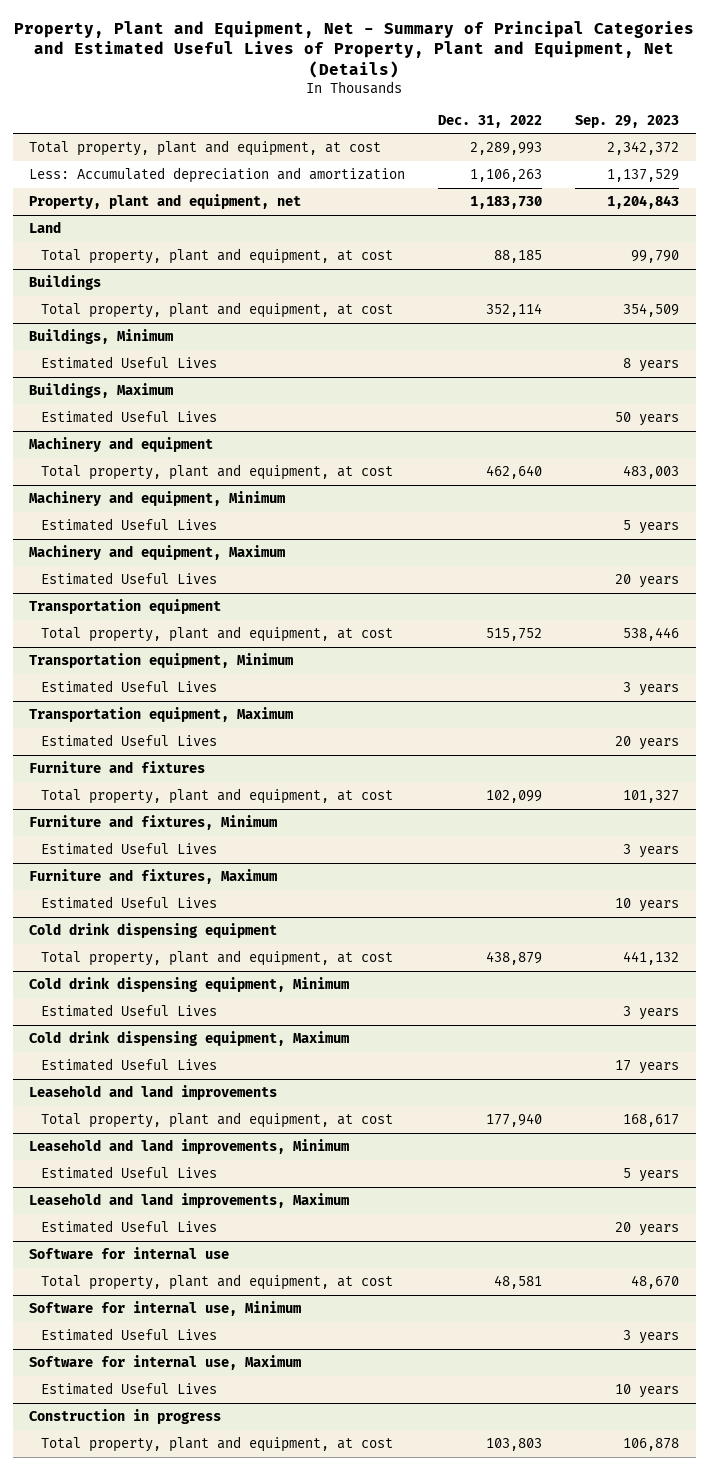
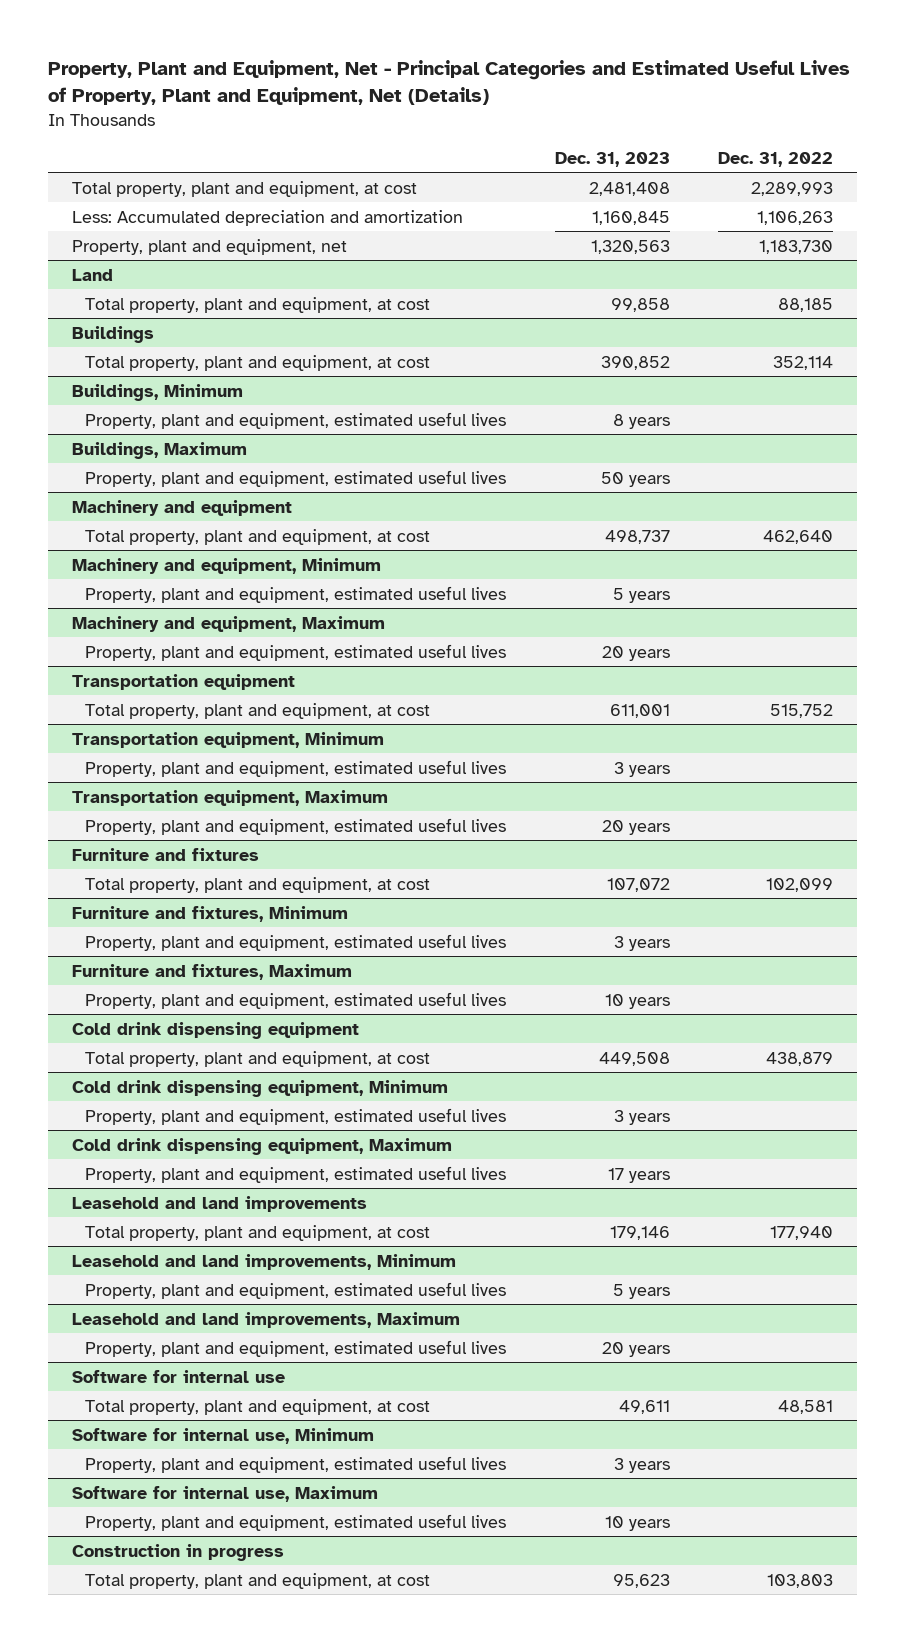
- Property, Plant and Equipment, Net - Summary of Principal Categories and Estimated Useful Lives of Property, Plant and Equipment, Net (Details)
+ Property, Plant and Equipment, Net - Principal Categories and Estimated Useful Lives of Property, Plant and Equipment, Net (Details)
- | Dec. 31, 2022 | Sep. 29, 2023
+ | Dec. 31, 2023 | Dec. 31, 2022
@ Buildings, Minimum
- Estimated Useful Lives | | 8 years
+ Property, plant and equipment, estimated useful lives | 8 years |
@ Buildings, Maximum
- Estimated Useful Lives | | 50 years
+ Property, plant and equipment, estimated useful lives | 50 years |
@ Machinery and equipment, Minimum
- Estimated Useful Lives | | 5 years
+ Property, plant and equipment, estimated useful lives | 5 years |
@ Machinery and equipment, Maximum
- Estimated Useful Lives | | 20 years
+ Property, plant and equipment, estimated useful lives | 20 years |
@ Transportation equipment, Minimum
- Estimated Useful Lives | | 3 years
+ Property, plant and equipment, estimated useful lives | 3 years |
@ Transportation equipment, Maximum
- Estimated Useful Lives | | 20 years
+ Property, plant and equipment, estimated useful lives | 20 years |
@ Furniture and fixtures, Minimum
- Estimated Useful Lives | | 3 years
+ Property, plant and equipment, estimated useful lives | 3 years |
@ Furniture and fixtures, Maximum
- Estimated Useful Lives | | 10 years
+ Property, plant and equipment, estimated useful lives | 10 years |
@ Cold drink dispensing equipment, Minimum
- Estimated Useful Lives | | 3 years
+ Property, plant and equipment, estimated useful lives | 3 years |
@ Cold drink dispensing equipment, Maximum
- Estimated Useful Lives | | 17 years
+ Property, plant and equipment, estimated useful lives | 17 years |
@ Leasehold and land improvements, Minimum
- Estimated Useful Lives | | 5 years
+ Property, plant and equipment, estimated useful lives | 5 years |
@ Leasehold and land improvements, Maximum
- Estimated Useful Lives | | 20 years
+ Property, plant and equipment, estimated useful lives | 20 years |
@ Software for internal use, Minimum
- Estimated Useful Lives | | 3 years
+ Property, plant and equipment, estimated useful lives | 3 years |
@ Software for internal use, Maximum
- Estimated Useful Lives | | 10 years
+ Property, plant and equipment, estimated useful lives | 10 years |

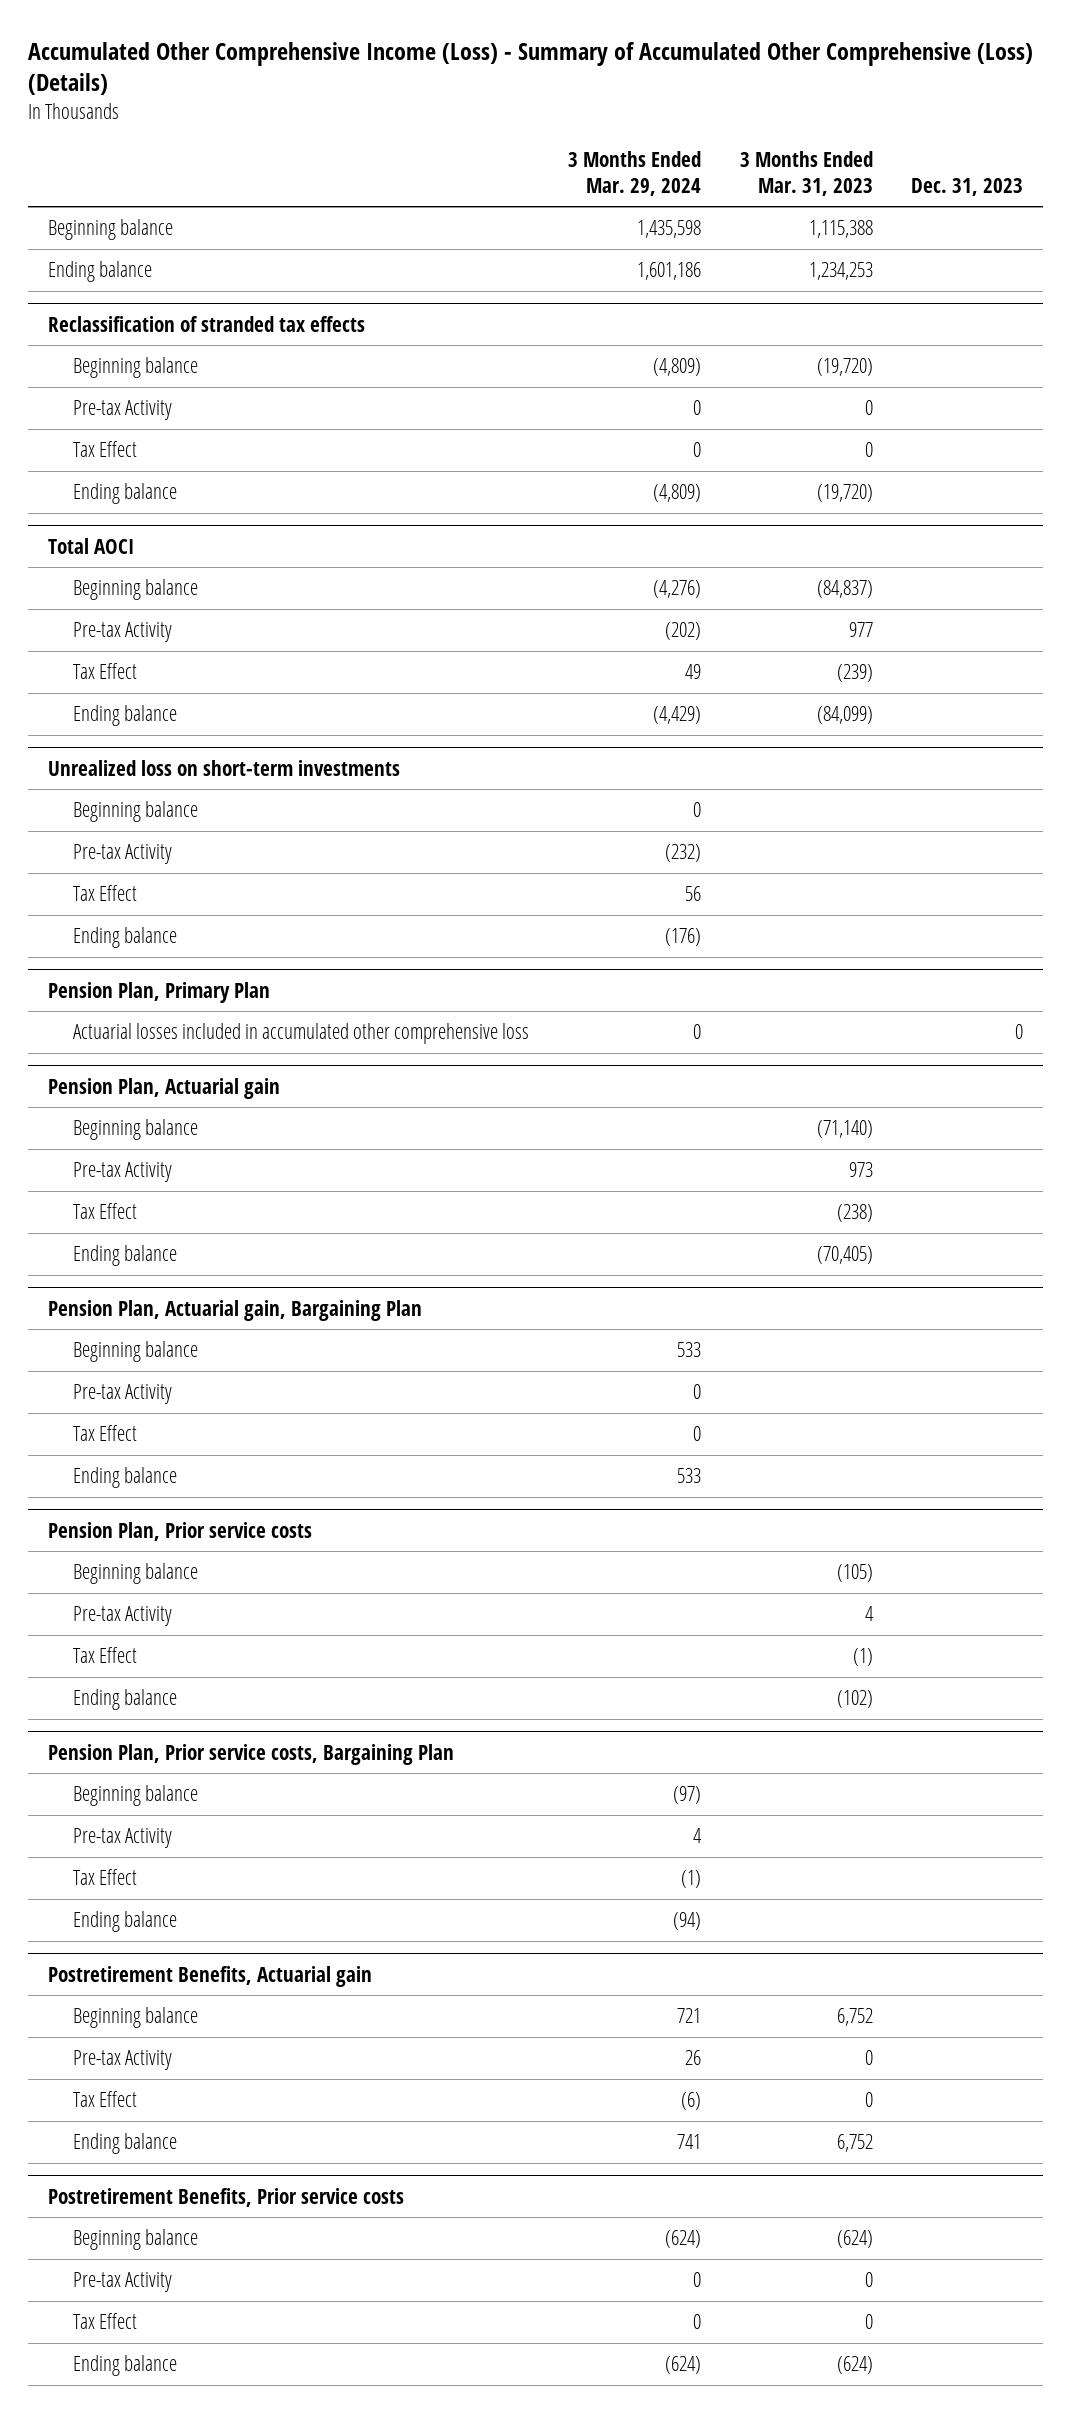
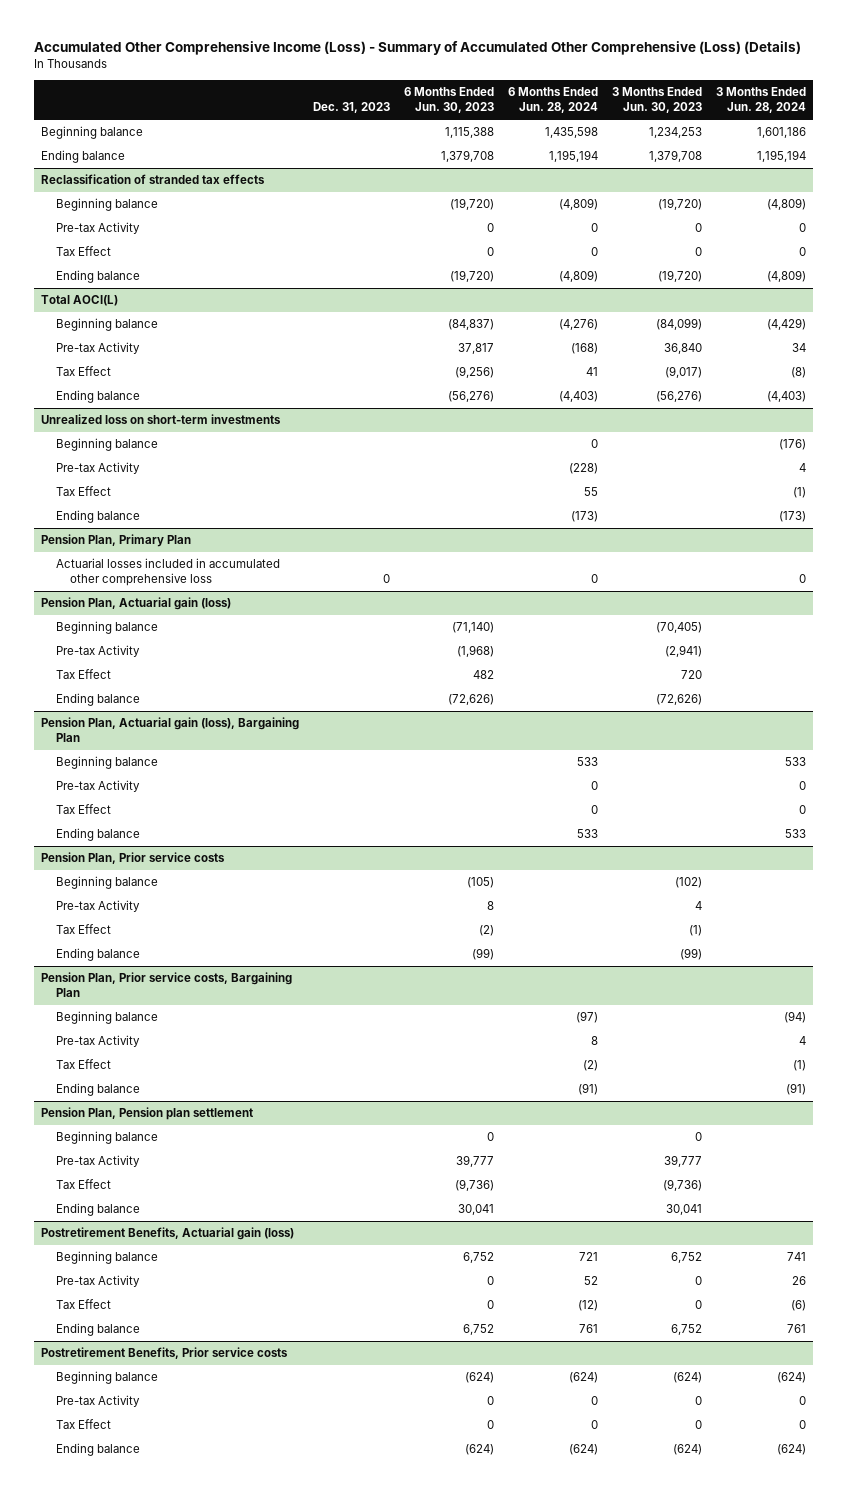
- | 3 Months Ended Mar. 29, 2024 | 3 Months Ended Mar. 31, 2023 | Dec. 31, 2023
+ | Dec. 31, 2023 | 6 Months Ended Jun. 30, 2023 | 6 Months Ended Jun. 28, 2024 | 3 Months Ended Jun. 30, 2023 | 3 Months Ended Jun. 28, 2024
- Total AOCI
+ Total AOCI(L)
- Pension Plan, Actuarial gain
+ Pension Plan, Actuarial gain (loss)
- Pension Plan, Actuarial gain, Bargaining Plan
+ Pension Plan, Actuarial gain (loss), Bargaining Plan
- Postretirement Benefits, Actuarial gain
+ Pension Plan, Pension plan settlement
+ Beginning balance | | 0 | | 0 |
+ Pre-tax Activity | | 39,777 | | 39,777 |
+ Tax Effect | | (9,736) | | (9,736) |
+ Ending balance | | 30,041 | | 30,041 |
+ Postretirement Benefits, Actuarial gain (loss)

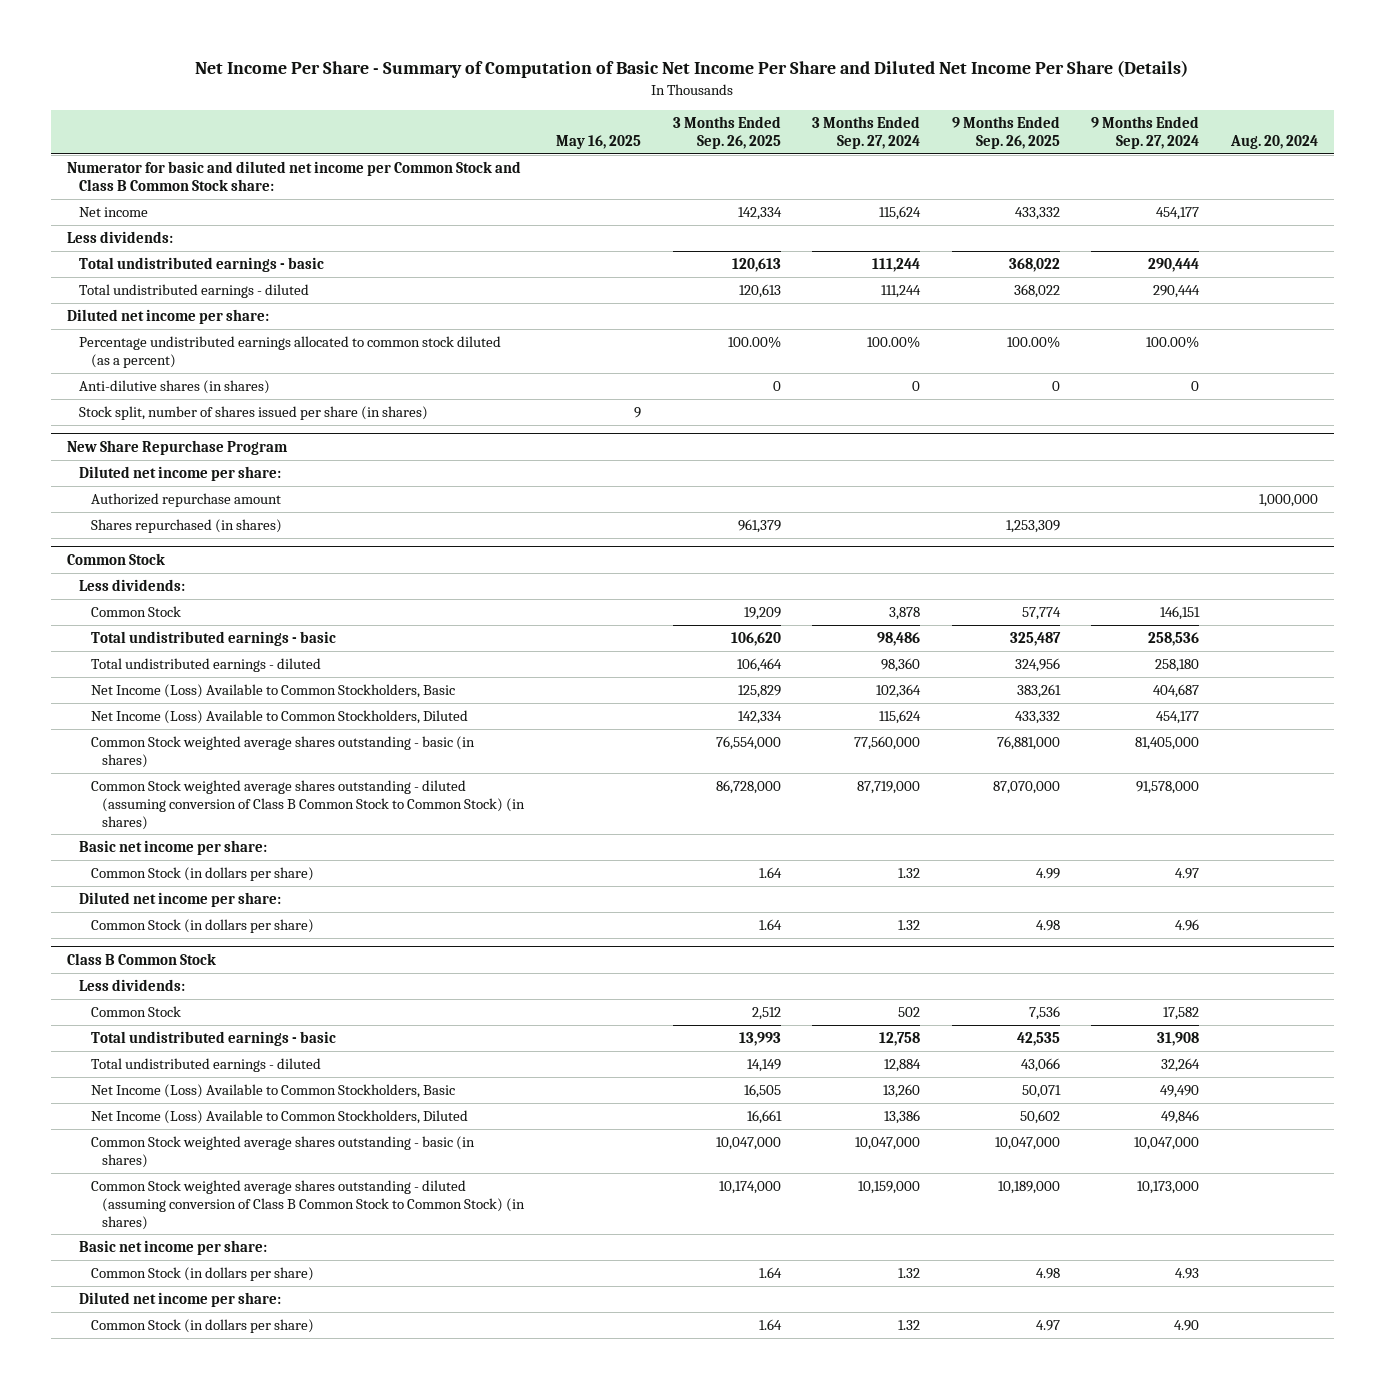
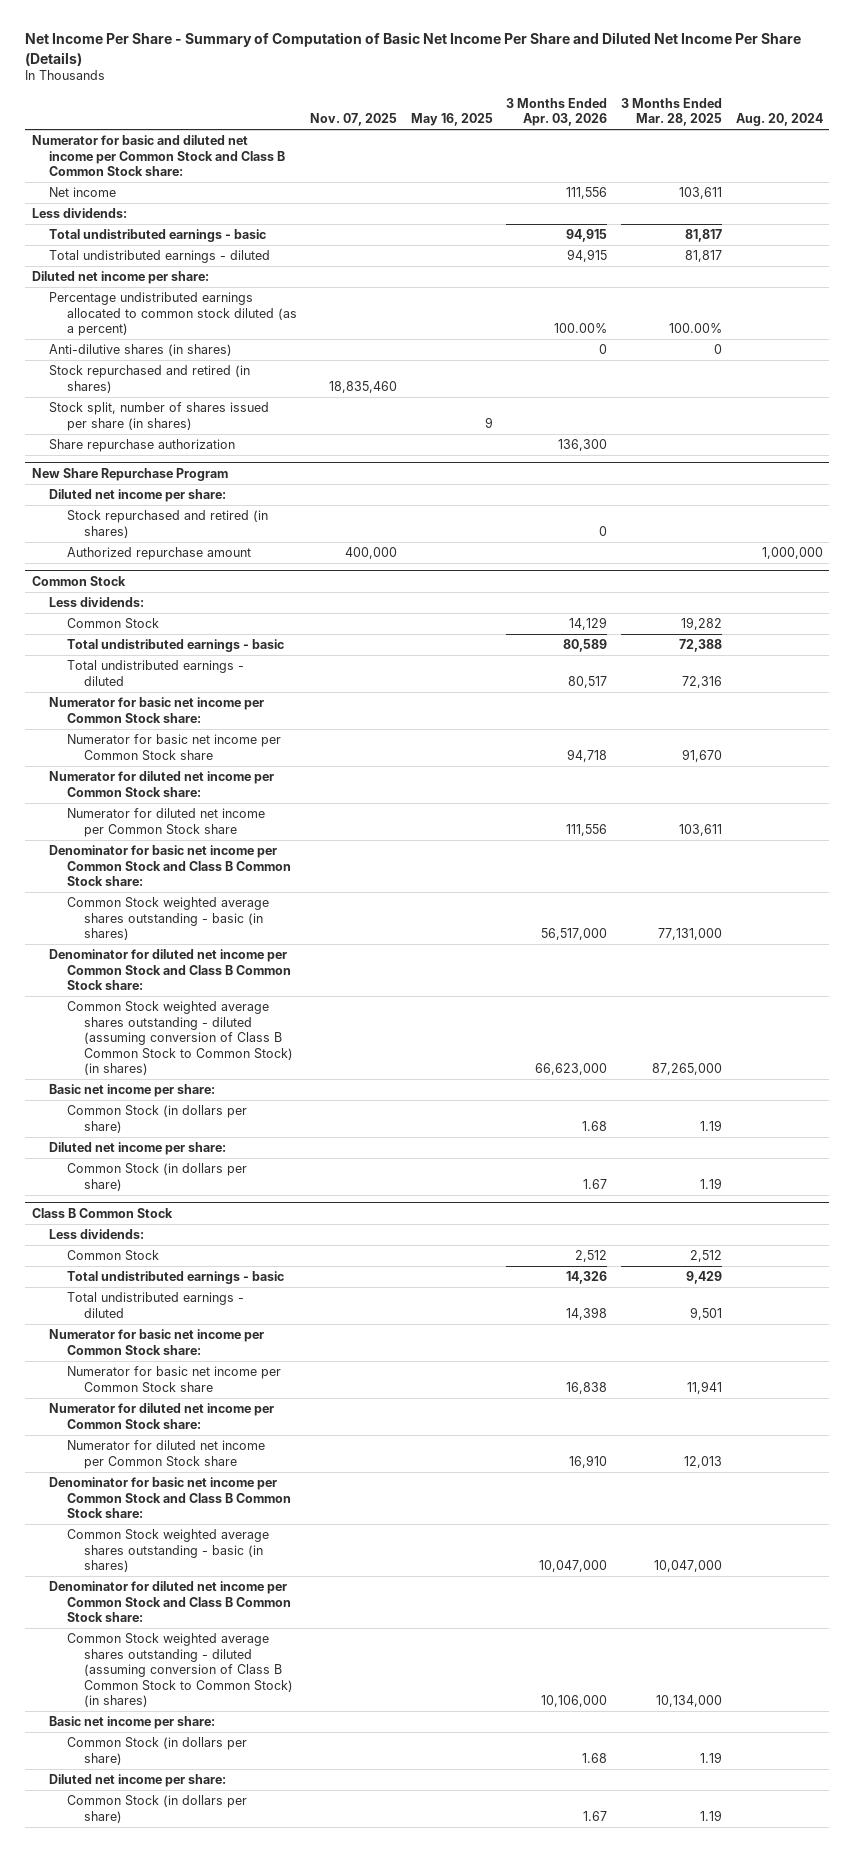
- | May 16, 2025 | 3 Months Ended Sep. 26, 2025 | 3 Months Ended Sep. 27, 2024 | 9 Months Ended Sep. 26, 2025 | 9 Months Ended Sep. 27, 2024 | Aug. 20, 2024
+ | Nov. 07, 2025 | May 16, 2025 | 3 Months Ended Apr. 03, 2026 | 3 Months Ended Mar. 28, 2025 | Aug. 20, 2024
+ Stock repurchased and retired (in shares) | 18,835,460 | | | |
+ Share repurchase authorization | | | 136,300 | |
@ New Share Repurchase Program
+ Stock repurchased and retired (in shares) | | | 0 | |
- Shares repurchased (in shares) | | 961,379 | | 1,253,309 | |
@ Common Stock
- Net Income (Loss) Available to Common Stockholders, Basic | | 125,829 | 102,364 | 383,261 | 404,687 |
- Net Income (Loss) Available to Common Stockholders, Diluted | | 142,334 | 115,624 | 433,332 | 454,177 |
+ Numerator for basic net income per Common Stock share:
+ Numerator for basic net income per Common Stock share | | | 94,718 | 91,670 |
+ Numerator for diluted net income per Common Stock share:
+ Numerator for diluted net income per Common Stock share | | | 111,556 | 103,611 |
+ Denominator for basic net income per Common Stock and Class B Common Stock share:
+ Denominator for diluted net income per Common Stock and Class B Common Stock share:
@ Class B Common Stock
- Net Income (Loss) Available to Common Stockholders, Basic | | 16,505 | 13,260 | 50,071 | 49,490 |
- Net Income (Loss) Available to Common Stockholders, Diluted | | 16,661 | 13,386 | 50,602 | 49,846 |
+ Numerator for basic net income per Common Stock share:
+ Numerator for basic net income per Common Stock share | | | 16,838 | 11,941 |
+ Numerator for diluted net income per Common Stock share:
+ Numerator for diluted net income per Common Stock share | | | 16,910 | 12,013 |
+ Denominator for basic net income per Common Stock and Class B Common Stock share:
+ Denominator for diluted net income per Common Stock and Class B Common Stock share:

